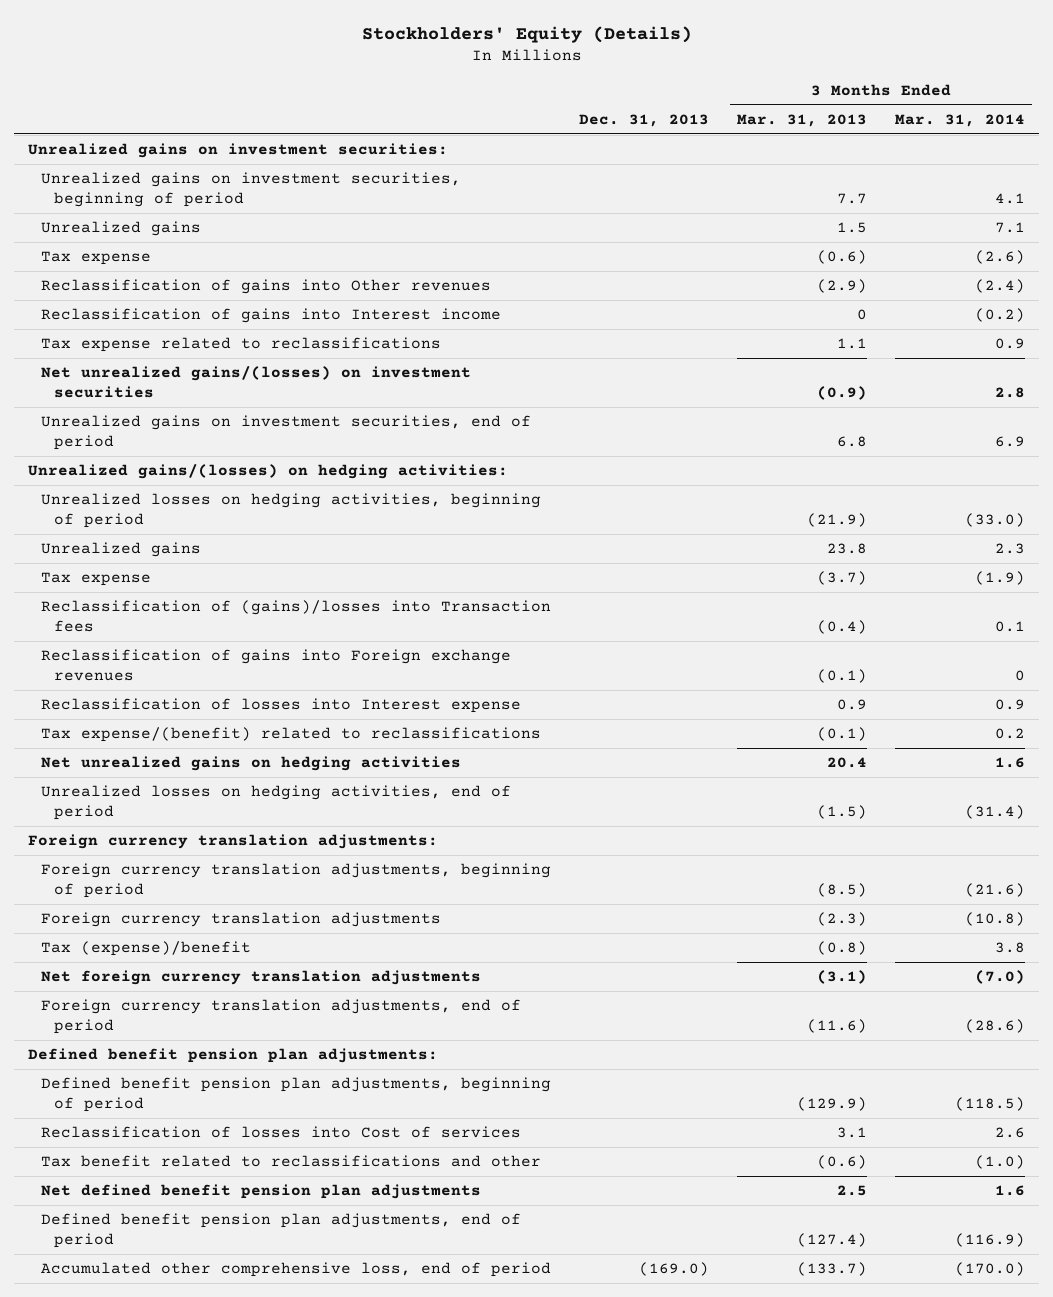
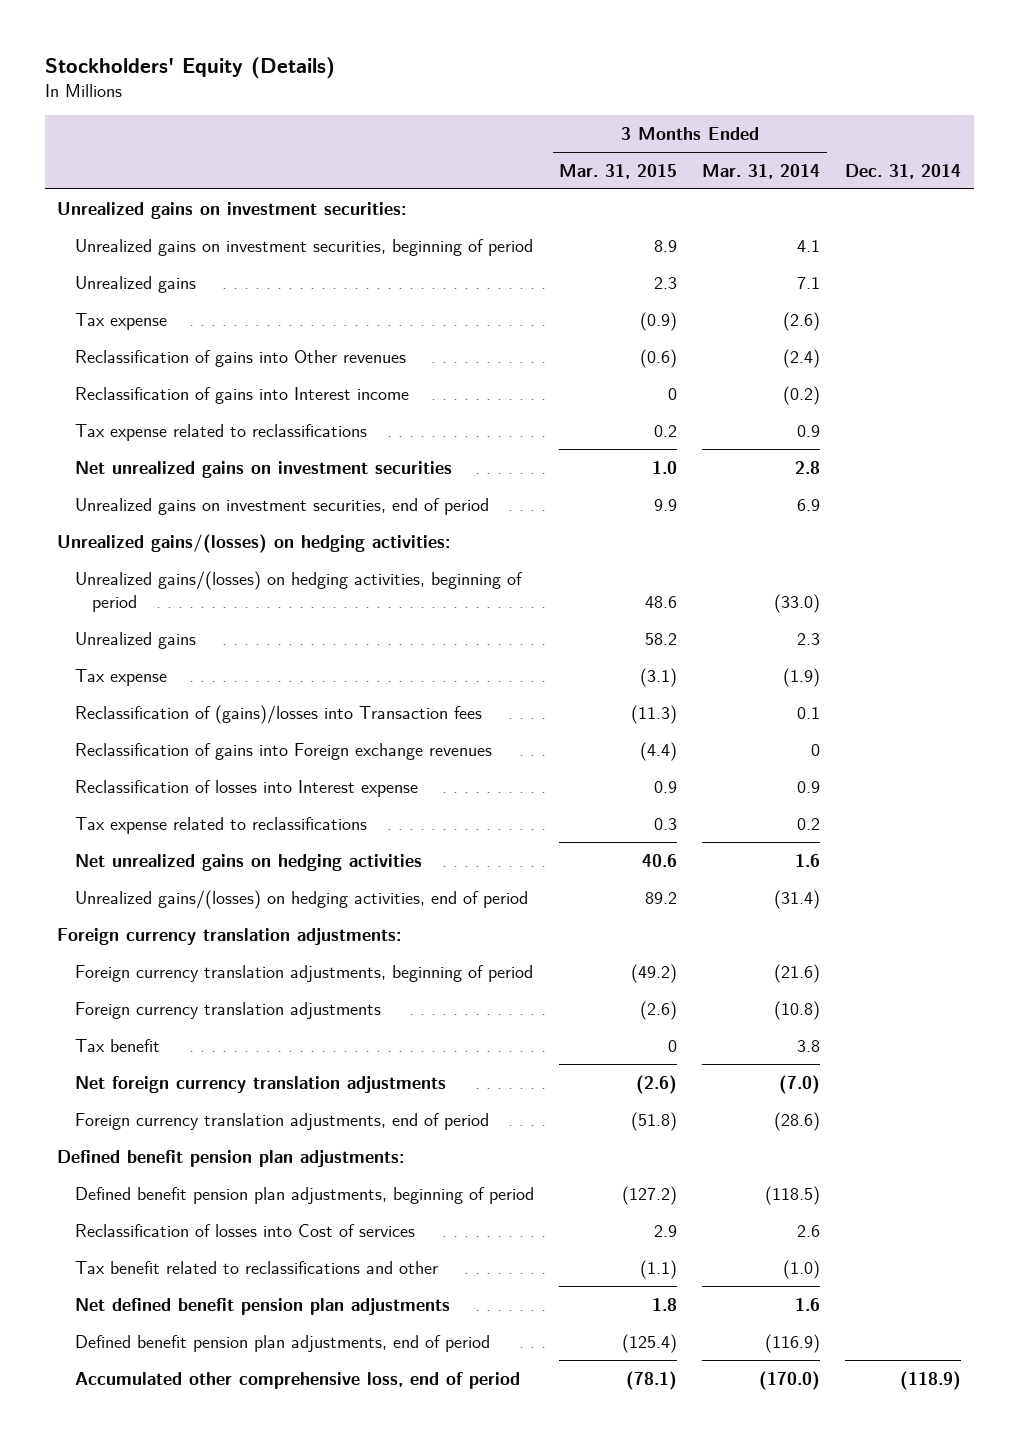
- | Dec. 31, 2013 | 3 Months Ended Mar. 31, 2013 | 3 Months Ended Mar. 31, 2014
+ | 3 Months Ended Mar. 31, 2015 | 3 Months Ended Mar. 31, 2014 | Dec. 31, 2014
- Net unrealized gains/(losses) on investment securities | | (0.9) | 2.8
+ Net unrealized gains on investment securities | 1.0 | 2.8 |
- Unrealized losses on hedging activities, beginning of period | | (21.9) | (33.0)
+ Unrealized gains/(losses) on hedging activities, beginning of period | 48.6 | (33.0) |
- Tax expense/(benefit) related to reclassifications | | (0.1) | 0.2
+ Tax expense related to reclassifications | 0.3 | 0.2 |
- Unrealized losses on hedging activities, end of period | | (1.5) | (31.4)
+ Unrealized gains/(losses) on hedging activities, end of period | 89.2 | (31.4) |
- Tax (expense)/benefit | | (0.8) | 3.8
+ Tax benefit | 0 | 3.8 |

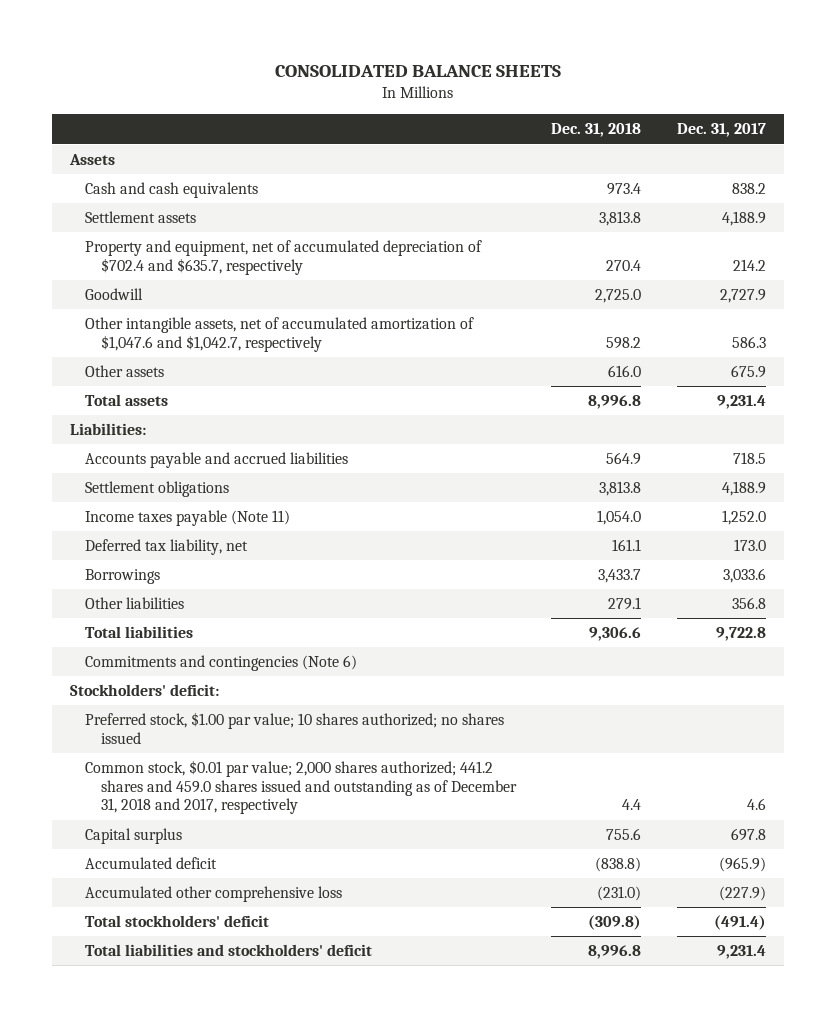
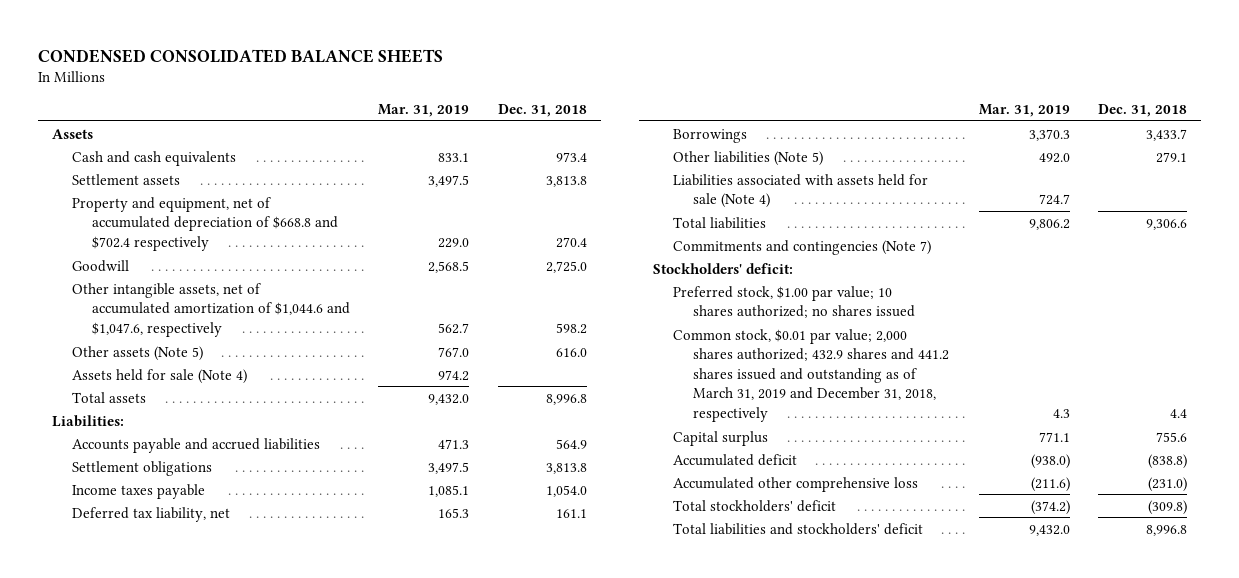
- CONSOLIDATED BALANCE SHEETS
+ CONDENSED CONSOLIDATED BALANCE SHEETS
- | Dec. 31, 2018 | Dec. 31, 2017
+ | Mar. 31, 2019 | Dec. 31, 2018
- Property and equipment, net of accumulated depreciation of $702.4 and $635.7, respectively | 270.4 | 214.2
+ Property and equipment, net of accumulated depreciation of $668.8 and $702.4 respectively | 229.0 | 270.4
- Other intangible assets, net of accumulated amortization of $1,047.6 and $1,042.7, respectively | 598.2 | 586.3
- Other assets | 616.0 | 675.9
+ Other intangible assets, net of accumulated amortization of $1,044.6 and $1,047.6, respectively | 562.7 | 598.2
+ Other assets (Note 5) | 767.0 | 616.0
+ Assets held for sale (Note 4) | 974.2 |
- Income taxes payable (Note 11) | 1,054.0 | 1,252.0
+ Income taxes payable | 1,085.1 | 1,054.0
- Other liabilities | 279.1 | 356.8
+ Other liabilities (Note 5) | 492.0 | 279.1
+ Liabilities associated with assets held for sale (Note 4) | 724.7 |
- Commitments and contingencies (Note 6)
+ Commitments and contingencies (Note 7)
- Common stock, $0.01 par value; 2,000 shares authorized; 441.2 shares and 459.0 shares issued and outstanding as of December 31, 2018 and 2017, respectively | 4.4 | 4.6
+ Common stock, $0.01 par value; 2,000 shares authorized; 432.9 shares and 441.2 shares issued and outstanding as of March 31, 2019 and December 31, 2018, respectively | 4.3 | 4.4

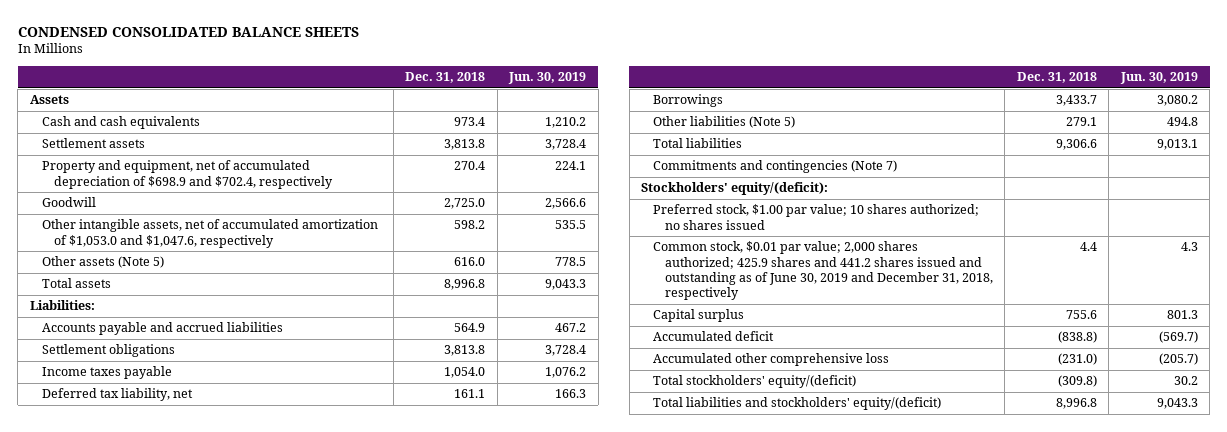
- | Mar. 31, 2019 | Dec. 31, 2018
+ | Dec. 31, 2018 | Jun. 30, 2019
- Property and equipment, net of accumulated depreciation of $668.8 and $702.4 respectively | 229.0 | 270.4
+ Property and equipment, net of accumulated depreciation of $698.9 and $702.4, respectively | 270.4 | 224.1
- Other intangible assets, net of accumulated amortization of $1,044.6 and $1,047.6, respectively | 562.7 | 598.2
+ Other intangible assets, net of accumulated amortization of $1,053.0 and $1,047.6, respectively | 598.2 | 535.5
- Assets held for sale (Note 4) | 974.2 |
- Liabilities associated with assets held for sale (Note 4) | 724.7 |
- Stockholders' deficit:
+ Stockholders' equity/(deficit):
- Common stock, $0.01 par value; 2,000 shares authorized; 432.9 shares and 441.2 shares issued and outstanding as of March 31, 2019 and December 31, 2018, respectively | 4.3 | 4.4
+ Common stock, $0.01 par value; 2,000 shares authorized; 425.9 shares and 441.2 shares issued and outstanding as of June 30, 2019 and December 31, 2018, respectively | 4.4 | 4.3
- Total stockholders' deficit | (374.2) | (309.8)
- Total liabilities and stockholders' deficit | 9,432.0 | 8,996.8
+ Total stockholders' equity/(deficit) | (309.8) | 30.2
+ Total liabilities and stockholders' equity/(deficit) | 8,996.8 | 9,043.3

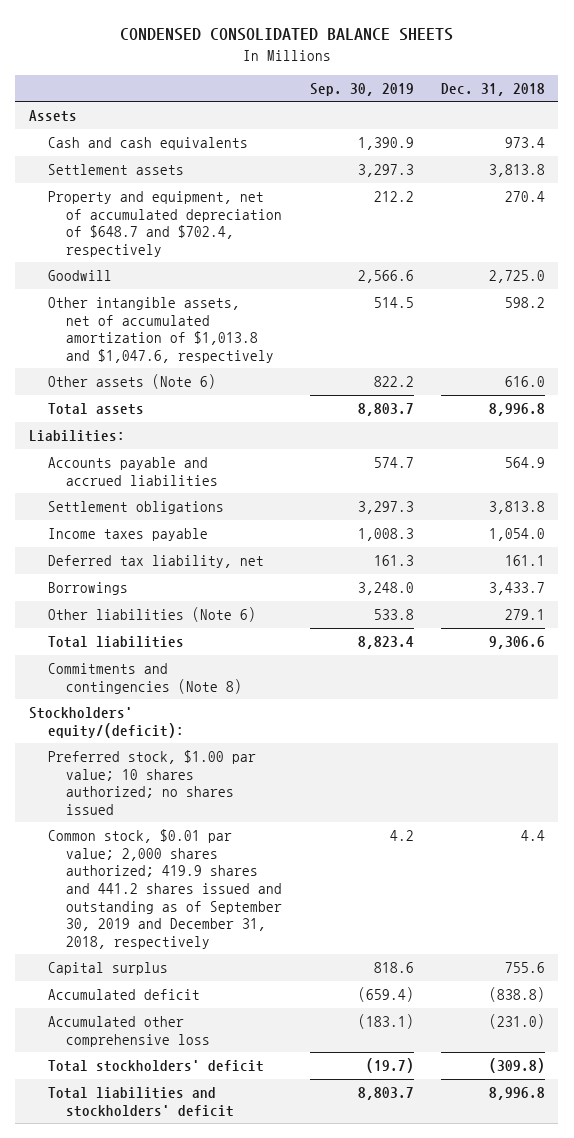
- | Dec. 31, 2018 | Jun. 30, 2019
+ | Sep. 30, 2019 | Dec. 31, 2018
- Property and equipment, net of accumulated depreciation of $698.9 and $702.4, respectively | 270.4 | 224.1
+ Property and equipment, net of accumulated depreciation of $648.7 and $702.4, respectively | 212.2 | 270.4
- Other intangible assets, net of accumulated amortization of $1,053.0 and $1,047.6, respectively | 598.2 | 535.5
- Other assets (Note 5) | 616.0 | 778.5
+ Other intangible assets, net of accumulated amortization of $1,013.8 and $1,047.6, respectively | 514.5 | 598.2
+ Other assets (Note 6) | 822.2 | 616.0
- Other liabilities (Note 5) | 279.1 | 494.8
+ Other liabilities (Note 6) | 533.8 | 279.1
- Commitments and contingencies (Note 7)
+ Commitments and contingencies (Note 8)
- Common stock, $0.01 par value; 2,000 shares authorized; 425.9 shares and 441.2 shares issued and outstanding as of June 30, 2019 and December 31, 2018, respectively | 4.4 | 4.3
+ Common stock, $0.01 par value; 2,000 shares authorized; 419.9 shares and 441.2 shares issued and outstanding as of September 30, 2019 and December 31, 2018, respectively | 4.2 | 4.4
- Total stockholders' equity/(deficit) | (309.8) | 30.2
- Total liabilities and stockholders' equity/(deficit) | 8,996.8 | 9,043.3
+ Total stockholders' deficit | (19.7) | (309.8)
+ Total liabilities and stockholders' deficit | 8,803.7 | 8,996.8

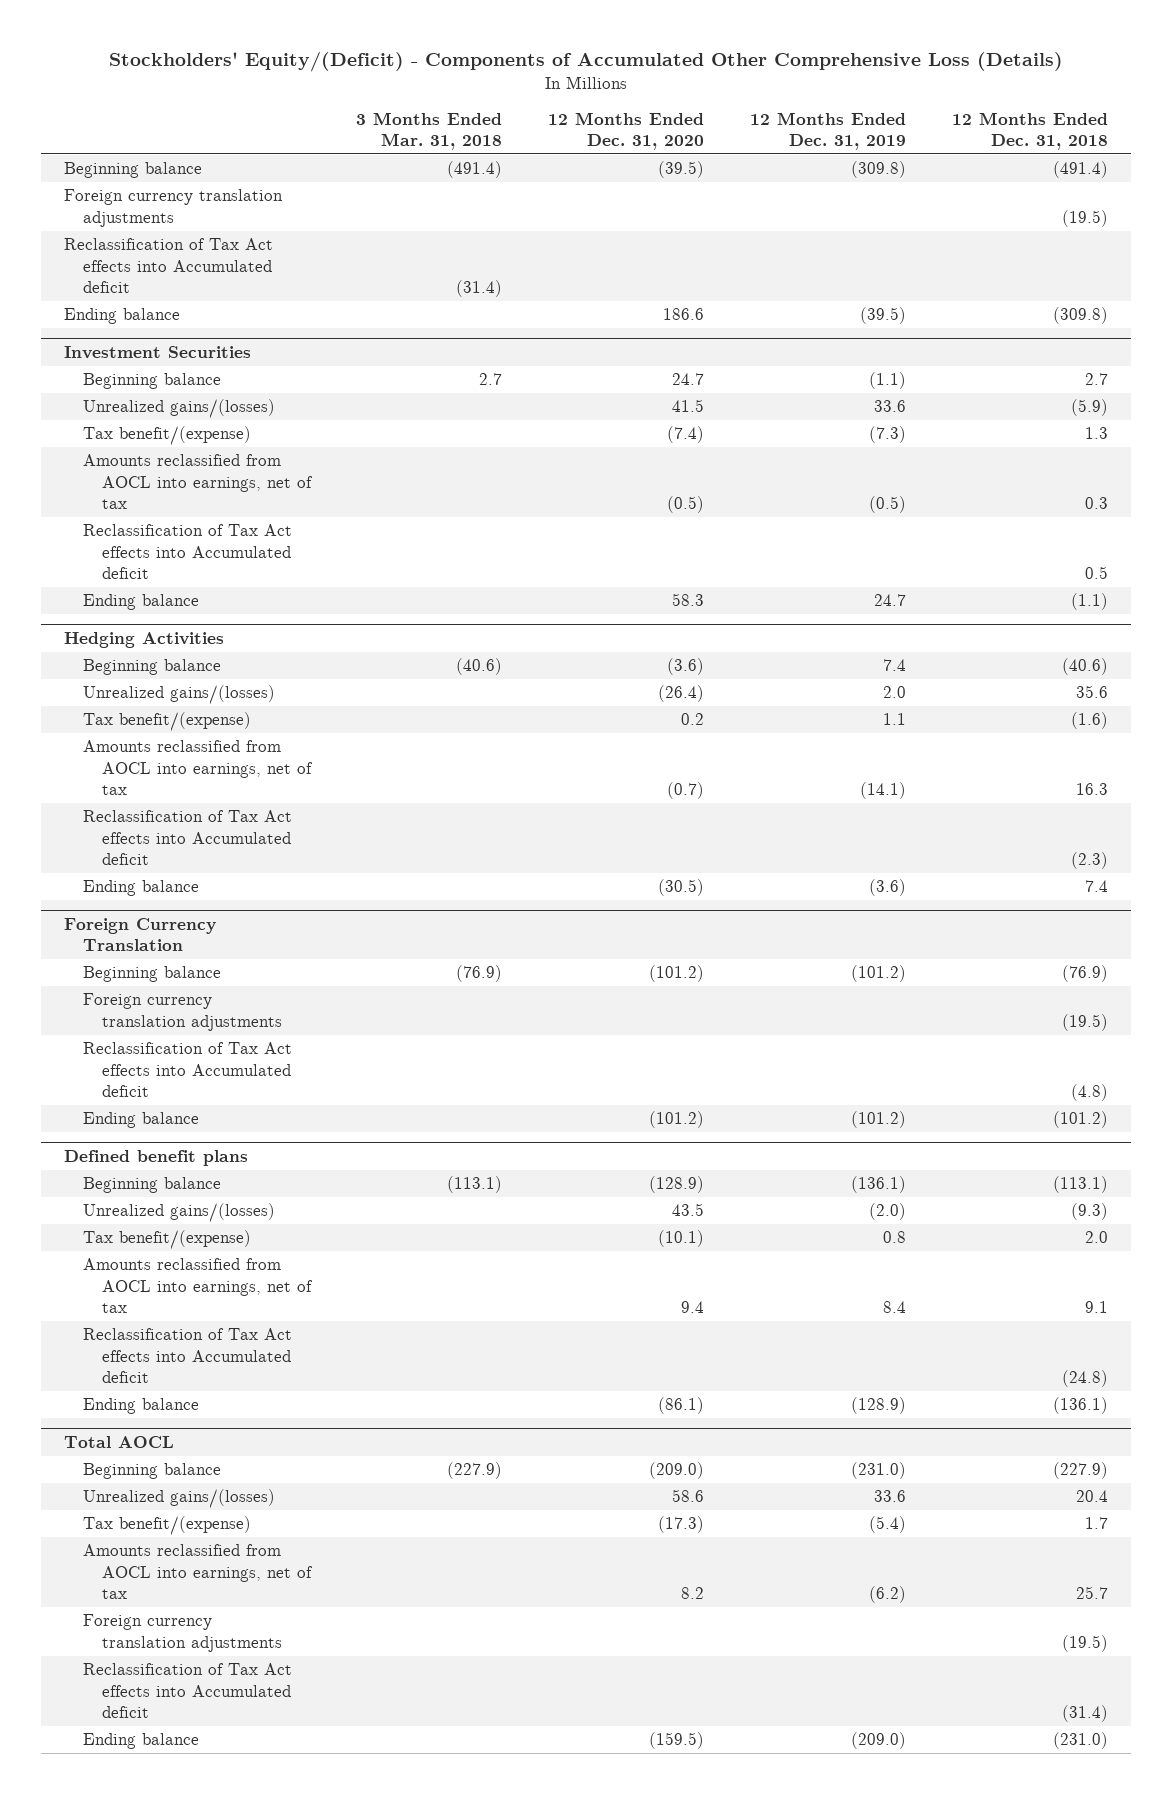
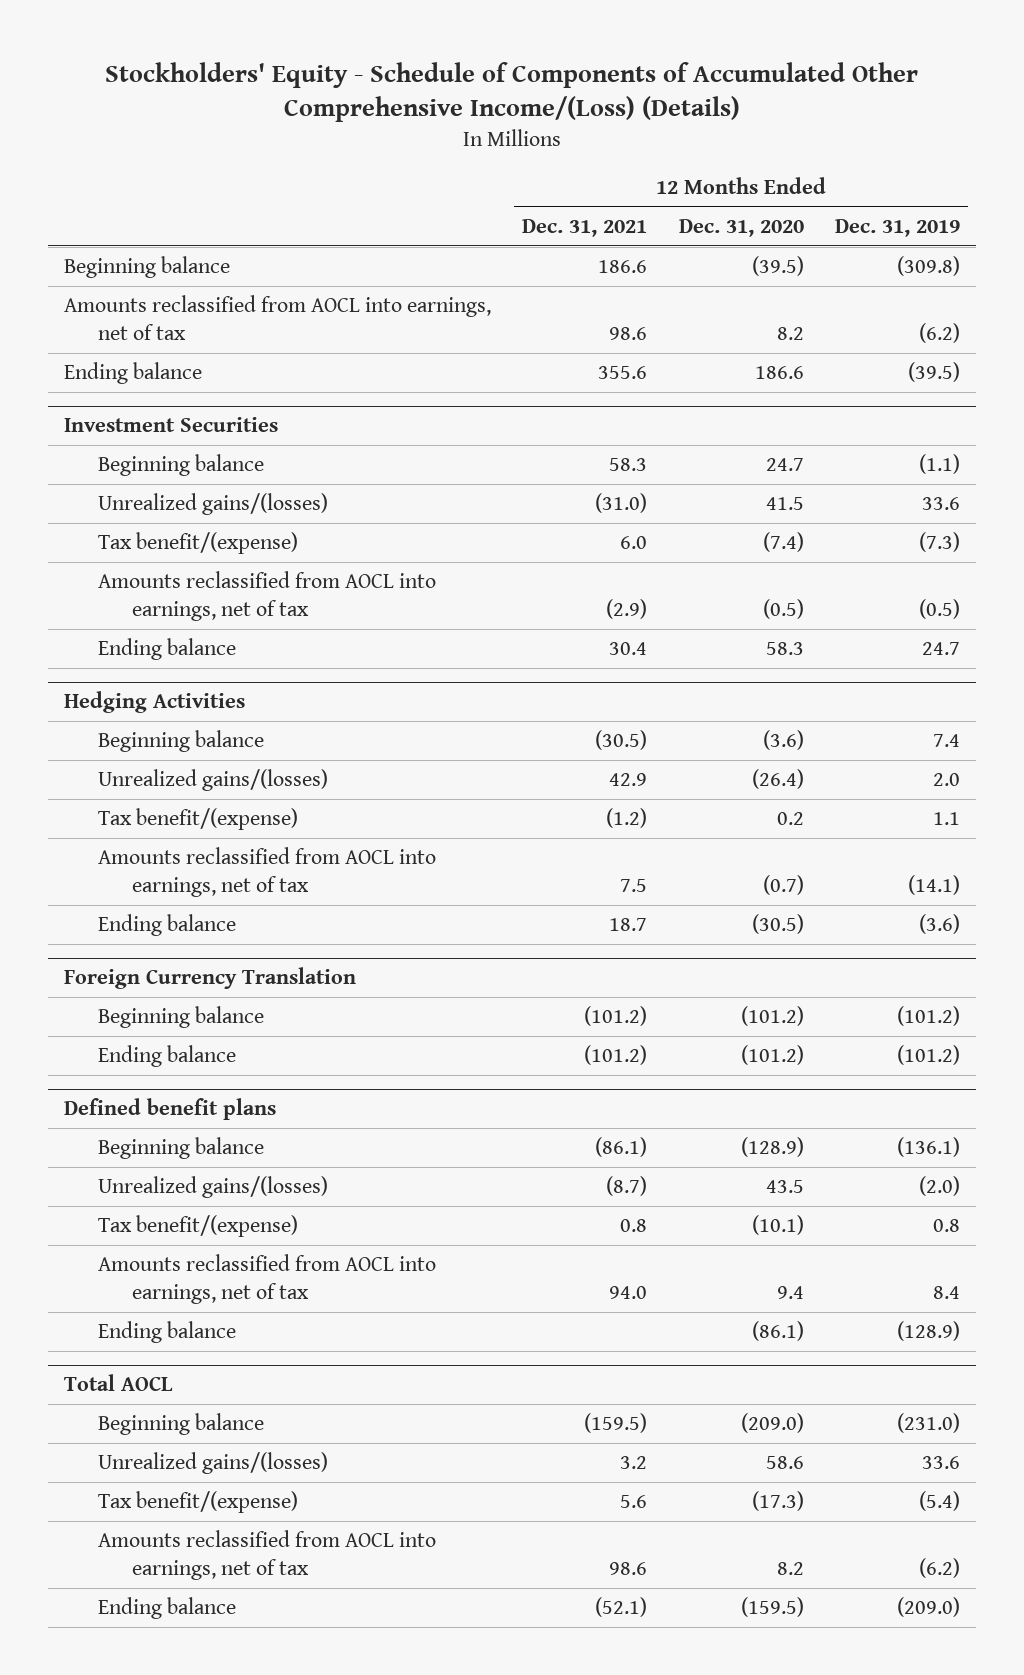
- Stockholders' Equity/(Deficit) - Components of Accumulated Other Comprehensive Loss (Details)
+ Stockholders' Equity - Schedule of Components of Accumulated Other Comprehensive Income/(Loss) (Details)
- | 3 Months Ended Mar. 31, 2018 | 12 Months Ended Dec. 31, 2020 | 12 Months Ended Dec. 31, 2019 | 12 Months Ended Dec. 31, 2018
+ | 12 Months Ended Dec. 31, 2021 | 12 Months Ended Dec. 31, 2020 | 12 Months Ended Dec. 31, 2019
- Foreign currency translation adjustments | | | | (19.5)
- Reclassification of Tax Act effects into Accumulated deficit | (31.4) | | |
+ Amounts reclassified from AOCL into earnings, net of tax | 98.6 | 8.2 | (6.2)
@ Investment Securities
- Reclassification of Tax Act effects into Accumulated deficit | | | | 0.5
@ Hedging Activities
- Reclassification of Tax Act effects into Accumulated deficit | | | | (2.3)
@ Foreign Currency Translation
- Foreign currency translation adjustments | | | | (19.5)
- Reclassification of Tax Act effects into Accumulated deficit | | | | (4.8)
@ Defined benefit plans
- Reclassification of Tax Act effects into Accumulated deficit | | | | (24.8)
@ Total AOCL
- Foreign currency translation adjustments | | | | (19.5)
- Reclassification of Tax Act effects into Accumulated deficit | | | | (31.4)

